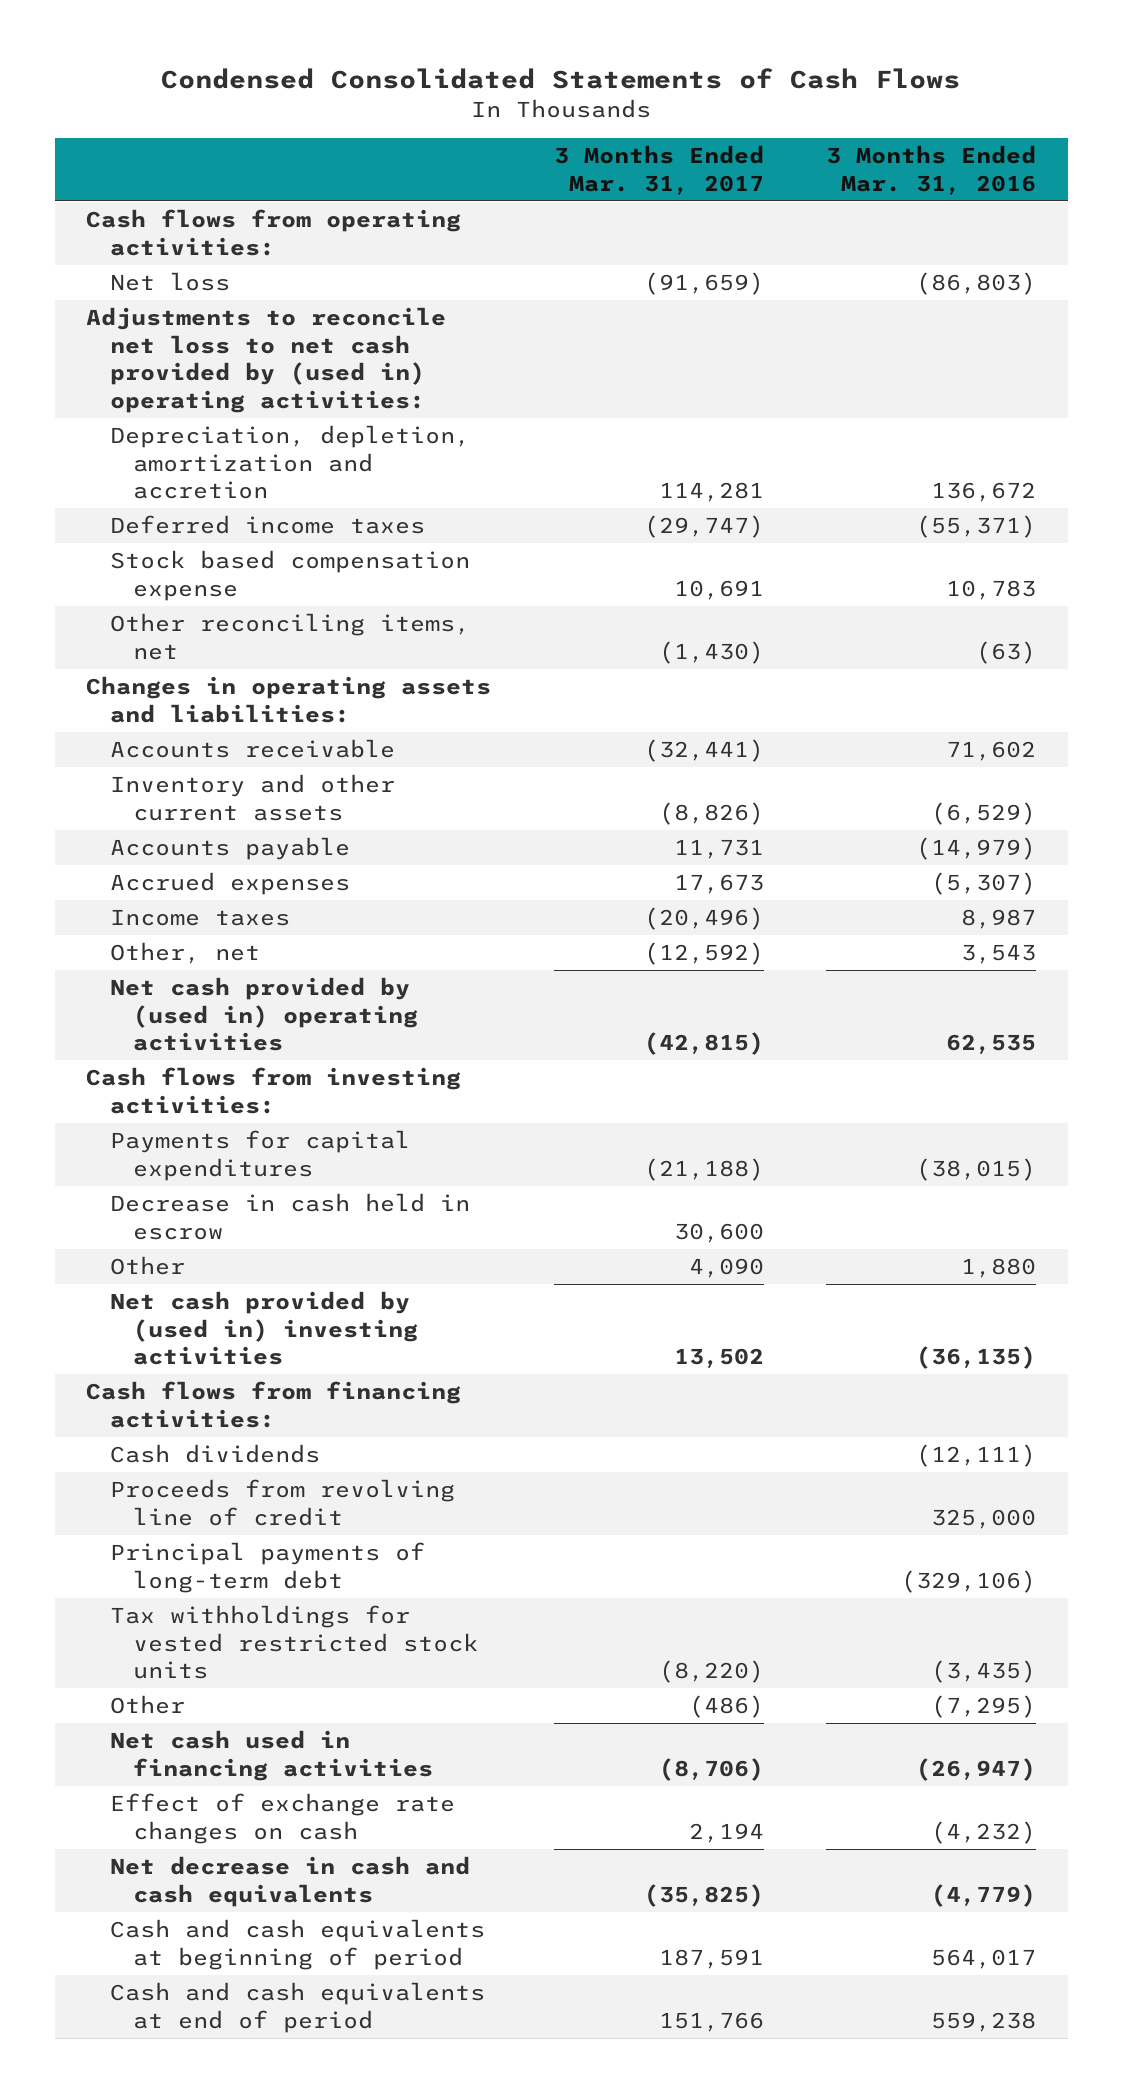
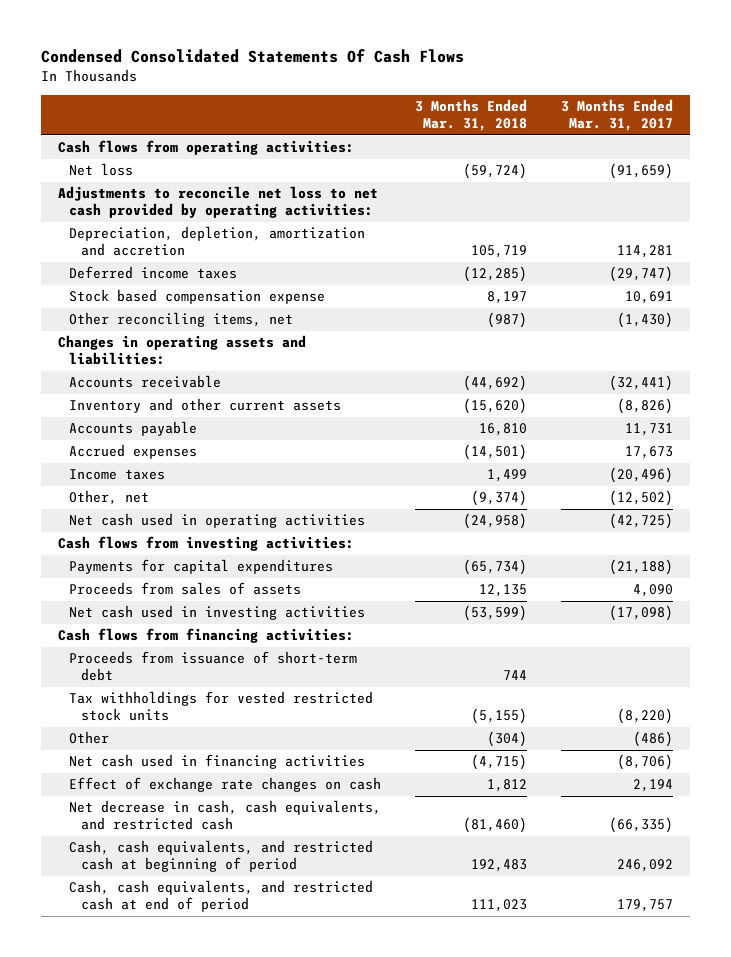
- Condensed Consolidated Statements of Cash Flows
+ Condensed Consolidated Statements Of Cash Flows
- | 3 Months Ended Mar. 31, 2017 | 3 Months Ended Mar. 31, 2016
+ | 3 Months Ended Mar. 31, 2018 | 3 Months Ended Mar. 31, 2017
- Adjustments to reconcile net loss to net cash provided by (used in) operating activities:
+ Adjustments to reconcile net loss to net cash provided by operating activities:
- Other, net | (12,592) | 3,543
- Net cash provided by (used in) operating activities | (42,815) | 62,535
+ Other, net | (9,374) | (12,502)
+ Net cash used in operating activities | (24,958) | (42,725)
- Decrease in cash held in escrow | 30,600 |
- Other | 4,090 | 1,880
- Net cash provided by (used in) investing activities | 13,502 | (36,135)
+ Proceeds from sales of assets | 12,135 | 4,090
+ Net cash used in investing activities | (53,599) | (17,098)
- Cash dividends | | (12,111)
- Proceeds from revolving line of credit | | 325,000
- Principal payments of long-term debt | | (329,106)
+ Proceeds from issuance of short-term debt | 744 |
- Net decrease in cash and cash equivalents | (35,825) | (4,779)
- Cash and cash equivalents at beginning of period | 187,591 | 564,017
- Cash and cash equivalents at end of period | 151,766 | 559,238
+ Net decrease in cash, cash equivalents, and restricted cash | (81,460) | (66,335)
+ Cash, cash equivalents, and restricted cash at beginning of period | 192,483 | 246,092
+ Cash, cash equivalents, and restricted cash at end of period | 111,023 | 179,757

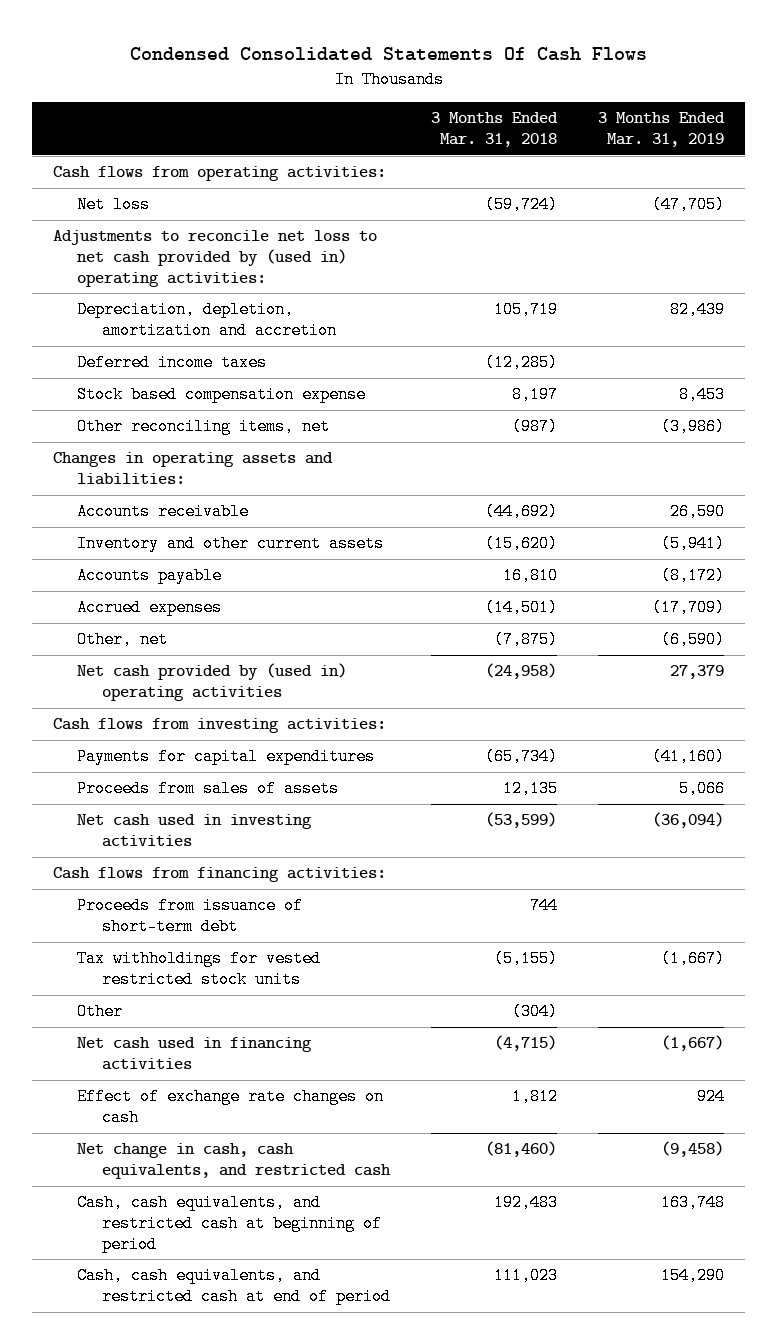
- | 3 Months Ended Mar. 31, 2018 | 3 Months Ended Mar. 31, 2017
+ | 3 Months Ended Mar. 31, 2018 | 3 Months Ended Mar. 31, 2019
- Adjustments to reconcile net loss to net cash provided by operating activities:
+ Adjustments to reconcile net loss to net cash provided by (used in) operating activities:
- Income taxes | 1,499 | (20,496)
- Other, net | (9,374) | (12,502)
- Net cash used in operating activities | (24,958) | (42,725)
+ Other, net | (7,875) | (6,590)
+ Net cash provided by (used in) operating activities | (24,958) | 27,379
- Net decrease in cash, cash equivalents, and restricted cash | (81,460) | (66,335)
+ Net change in cash, cash equivalents, and restricted cash | (81,460) | (9,458)

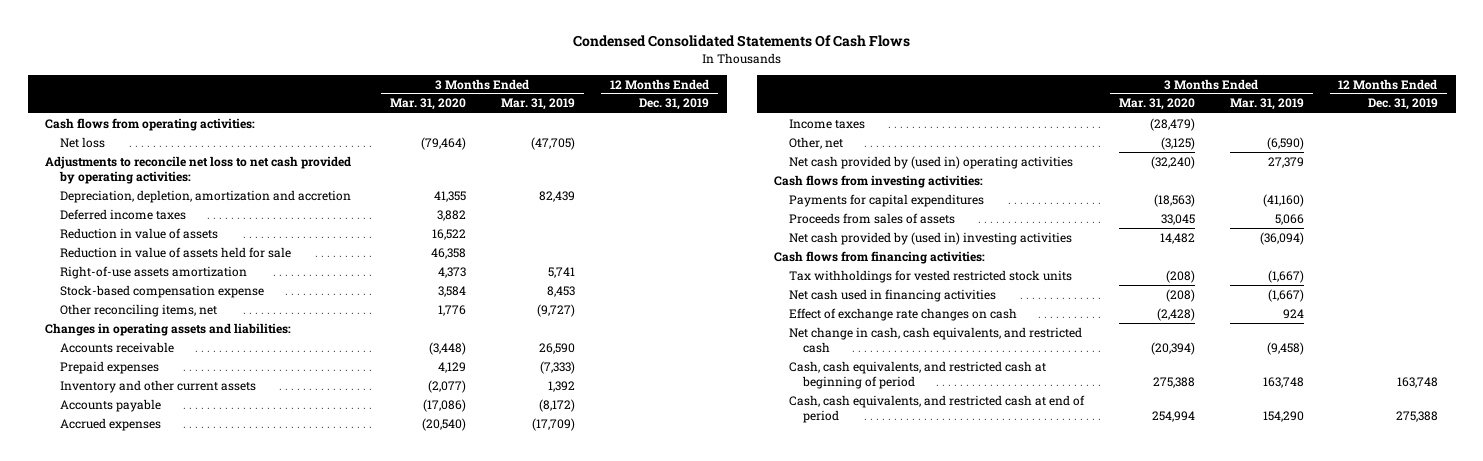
- | 3 Months Ended Mar. 31, 2018 | 3 Months Ended Mar. 31, 2019
+ | 3 Months Ended Mar. 31, 2020 | 3 Months Ended Mar. 31, 2019 | 12 Months Ended Dec. 31, 2019
- Adjustments to reconcile net loss to net cash provided by (used in) operating activities:
+ Adjustments to reconcile net loss to net cash provided by operating activities:
- Stock based compensation expense | 8,197 | 8,453
- Other reconciling items, net | (987) | (3,986)
+ Reduction in value of assets | 16,522 | |
+ Reduction in value of assets held for sale | 46,358 | |
+ Right-of-use assets amortization | 4,373 | 5,741 |
+ Stock-based compensation expense | 3,584 | 8,453 |
+ Other reconciling items, net | 1,776 | (9,727) |
- Inventory and other current assets | (15,620) | (5,941)
+ Prepaid expenses | 4,129 | (7,333) |
+ Inventory and other current assets | (2,077) | 1,392 |
+ Income taxes | (28,479) | |
- Net cash used in investing activities | (53,599) | (36,094)
+ Net cash provided by (used in) investing activities | 14,482 | (36,094) |
- Proceeds from issuance of short-term debt | 744 |
- Other | (304) |

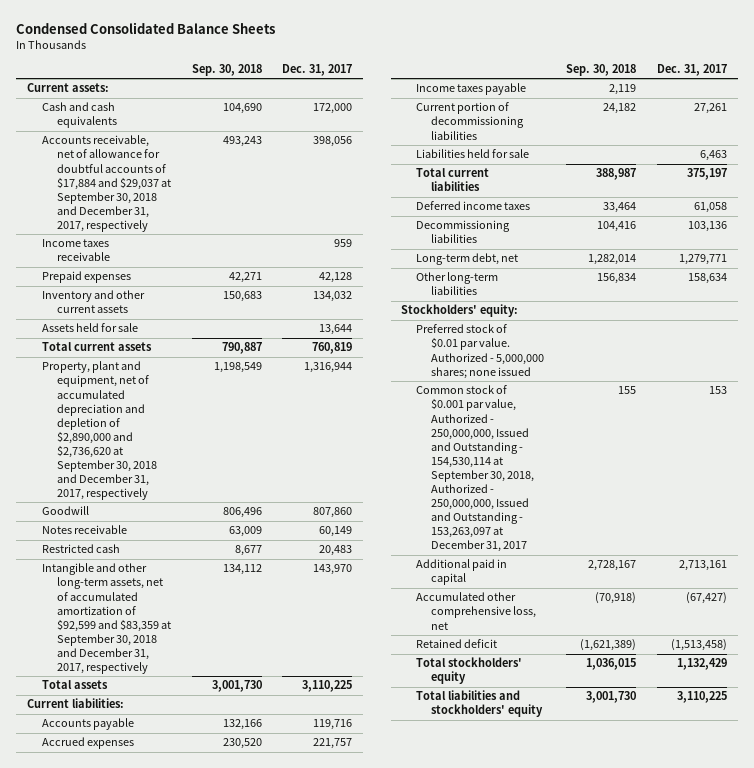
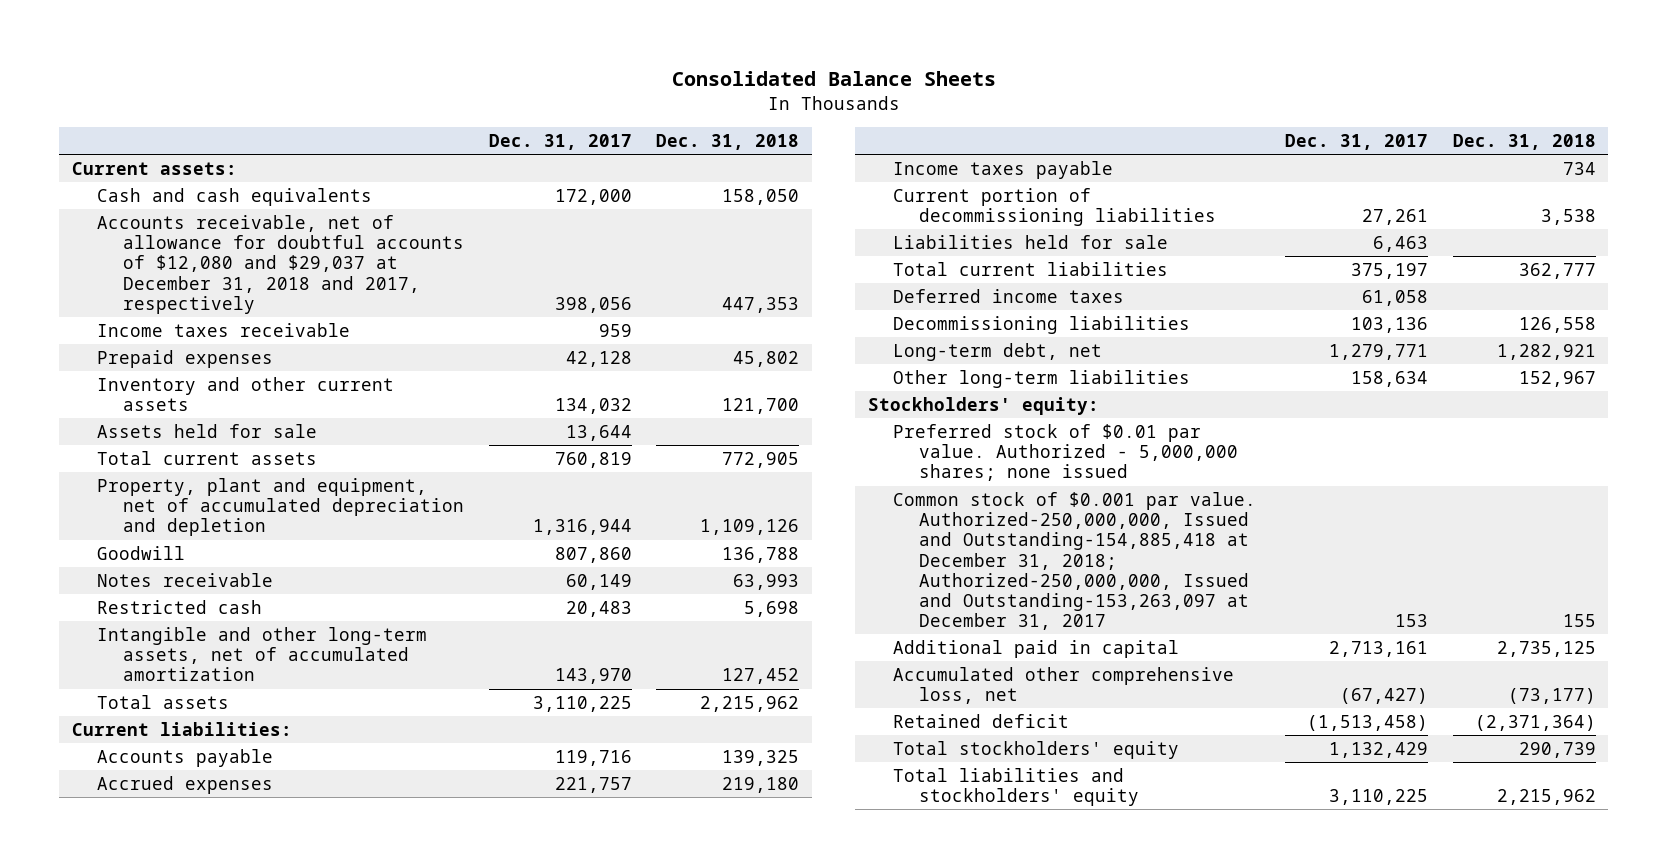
- Condensed Consolidated Balance Sheets
+ Consolidated Balance Sheets
- | Sep. 30, 2018 | Dec. 31, 2017
+ | Dec. 31, 2017 | Dec. 31, 2018
- Accounts receivable, net of allowance for doubtful accounts of $17,884 and $29,037 at September 30, 2018 and December 31, 2017, respectively | 493,243 | 398,056
+ Accounts receivable, net of allowance for doubtful accounts of $12,080 and $29,037 at December 31, 2018 and 2017, respectively | 398,056 | 447,353
- Property, plant and equipment, net of accumulated depreciation and depletion of $2,890,000 and $2,736,620 at September 30, 2018 and December 31, 2017, respectively | 1,198,549 | 1,316,944
+ Property, plant and equipment, net of accumulated depreciation and depletion | 1,316,944 | 1,109,126
- Intangible and other long-term assets, net of accumulated amortization of $92,599 and $83,359 at September 30, 2018 and December 31, 2017, respectively | 134,112 | 143,970
+ Intangible and other long-term assets, net of accumulated amortization | 143,970 | 127,452
- Common stock of $0.001 par value, Authorized - 250,000,000, Issued and Outstanding - 154,530,114 at September 30, 2018, Authorized - 250,000,000, Issued and Outstanding - 153,263,097 at December 31, 2017 | 155 | 153
+ Common stock of $0.001 par value. Authorized-250,000,000, Issued and Outstanding-154,885,418 at December 31, 2018; Authorized-250,000,000, Issued and Outstanding-153,263,097 at December 31, 2017 | 153 | 155

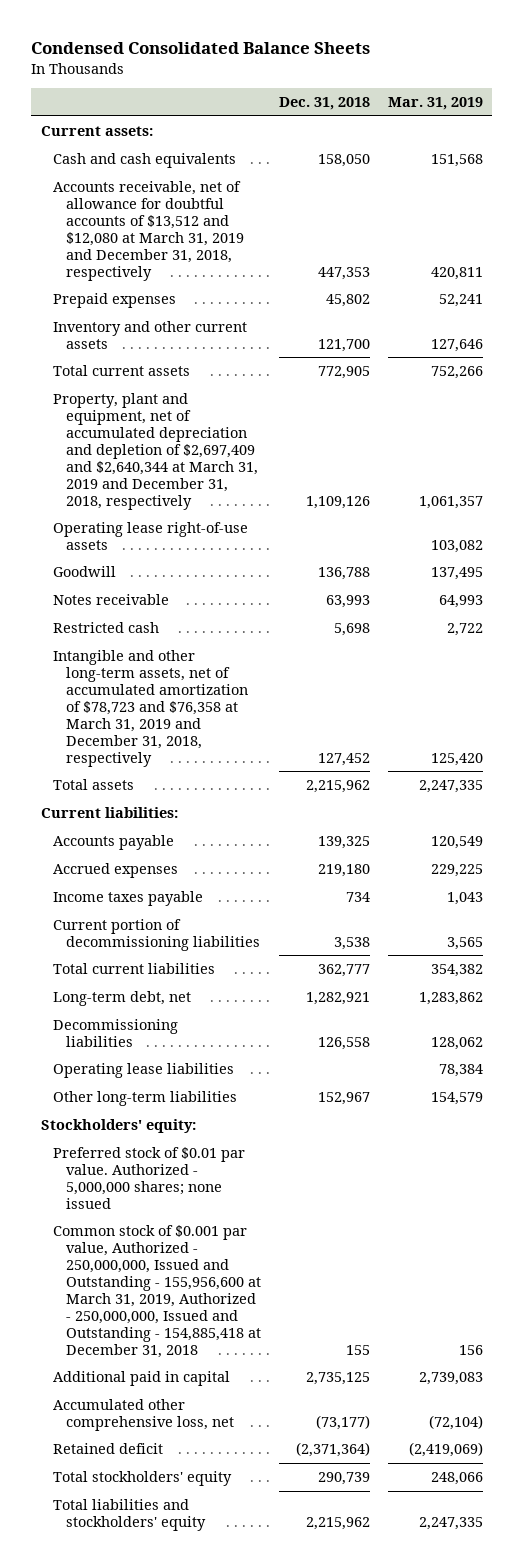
- Consolidated Balance Sheets
+ Condensed Consolidated Balance Sheets
- | Dec. 31, 2017 | Dec. 31, 2018
+ | Dec. 31, 2018 | Mar. 31, 2019
- Accounts receivable, net of allowance for doubtful accounts of $12,080 and $29,037 at December 31, 2018 and 2017, respectively | 398,056 | 447,353
- Income taxes receivable | 959 |
+ Accounts receivable, net of allowance for doubtful accounts of $13,512 and $12,080 at March 31, 2019 and December 31, 2018, respectively | 447,353 | 420,811
- Assets held for sale | 13,644 |
- Property, plant and equipment, net of accumulated depreciation and depletion | 1,316,944 | 1,109,126
+ Property, plant and equipment, net of accumulated depreciation and depletion of $2,697,409 and $2,640,344 at March 31, 2019 and December 31, 2018, respectively | 1,109,126 | 1,061,357
+ Operating lease right-of-use assets | | 103,082
- Intangible and other long-term assets, net of accumulated amortization | 143,970 | 127,452
+ Intangible and other long-term assets, net of accumulated amortization of $78,723 and $76,358 at March 31, 2019 and December 31, 2018, respectively | 127,452 | 125,420
- Liabilities held for sale | 6,463 |
- Deferred income taxes | 61,058 |
moved down: Decommissioning liabilities | 126,558 | 128,062
+ Operating lease liabilities | | 78,384
- Common stock of $0.001 par value. Authorized-250,000,000, Issued and Outstanding-154,885,418 at December 31, 2018; Authorized-250,000,000, Issued and Outstanding-153,263,097 at December 31, 2017 | 153 | 155
+ Common stock of $0.001 par value, Authorized - 250,000,000, Issued and Outstanding - 155,956,600 at March 31, 2019, Authorized - 250,000,000, Issued and Outstanding - 154,885,418 at December 31, 2018 | 155 | 156

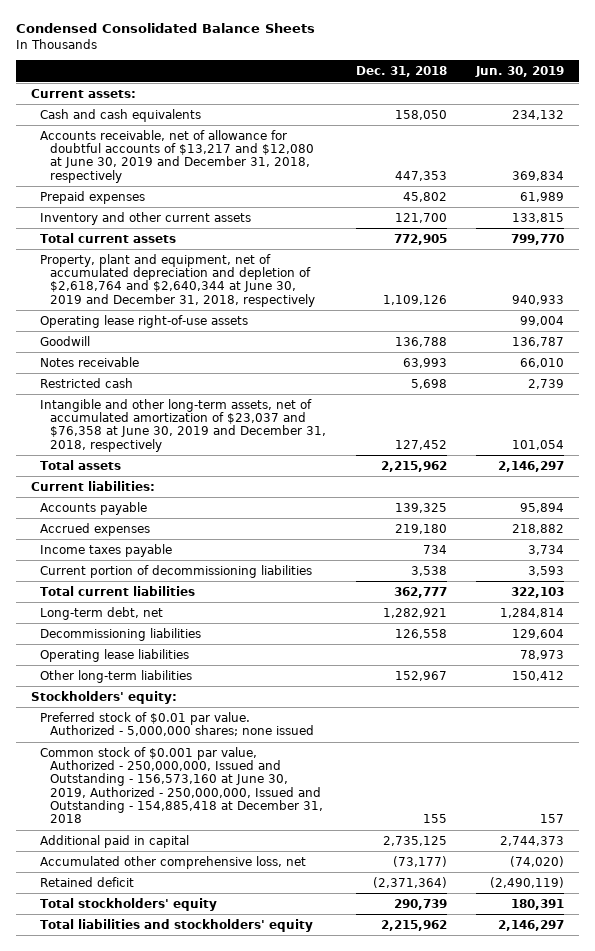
- | Dec. 31, 2018 | Mar. 31, 2019
+ | Dec. 31, 2018 | Jun. 30, 2019
- Accounts receivable, net of allowance for doubtful accounts of $13,512 and $12,080 at March 31, 2019 and December 31, 2018, respectively | 447,353 | 420,811
+ Accounts receivable, net of allowance for doubtful accounts of $13,217 and $12,080 at June 30, 2019 and December 31, 2018, respectively | 447,353 | 369,834
- Property, plant and equipment, net of accumulated depreciation and depletion of $2,697,409 and $2,640,344 at March 31, 2019 and December 31, 2018, respectively | 1,109,126 | 1,061,357
+ Property, plant and equipment, net of accumulated depreciation and depletion of $2,618,764 and $2,640,344 at June 30, 2019 and December 31, 2018, respectively | 1,109,126 | 940,933
- Intangible and other long-term assets, net of accumulated amortization of $78,723 and $76,358 at March 31, 2019 and December 31, 2018, respectively | 127,452 | 125,420
+ Intangible and other long-term assets, net of accumulated amortization of $23,037 and $76,358 at June 30, 2019 and December 31, 2018, respectively | 127,452 | 101,054
- Common stock of $0.001 par value, Authorized - 250,000,000, Issued and Outstanding - 155,956,600 at March 31, 2019, Authorized - 250,000,000, Issued and Outstanding - 154,885,418 at December 31, 2018 | 155 | 156
+ Common stock of $0.001 par value, Authorized - 250,000,000, Issued and Outstanding - 156,573,160 at June 30, 2019, Authorized - 250,000,000, Issued and Outstanding - 154,885,418 at December 31, 2018 | 155 | 157

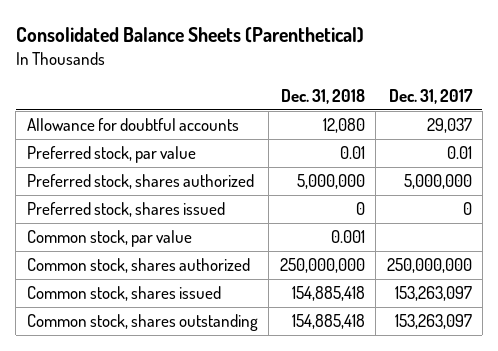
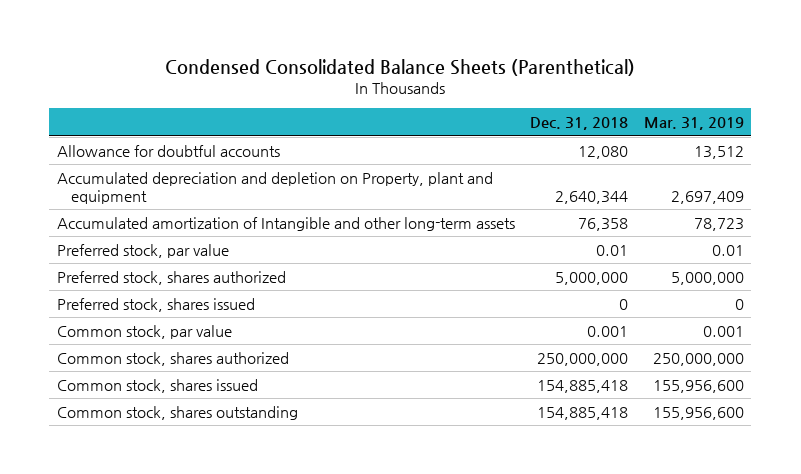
- Consolidated Balance Sheets (Parenthetical)
+ Condensed Consolidated Balance Sheets (Parenthetical)
- | Dec. 31, 2018 | Dec. 31, 2017
+ | Dec. 31, 2018 | Mar. 31, 2019
+ Accumulated depreciation and depletion on Property, plant and equipment | 2,640,344 | 2,697,409
+ Accumulated amortization of Intangible and other long-term assets | 76,358 | 78,723

